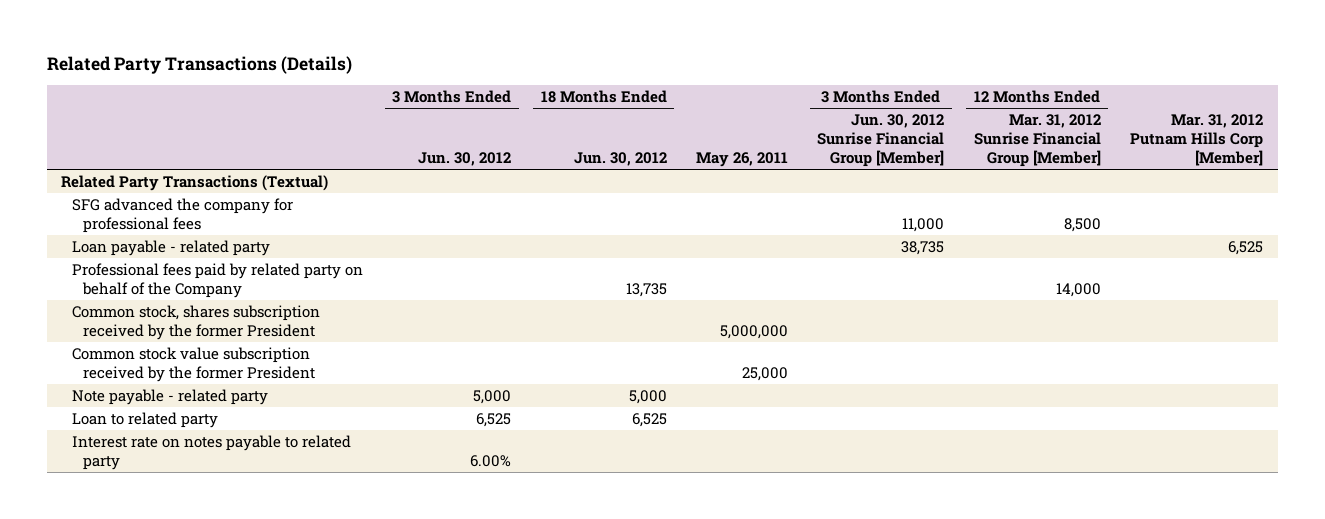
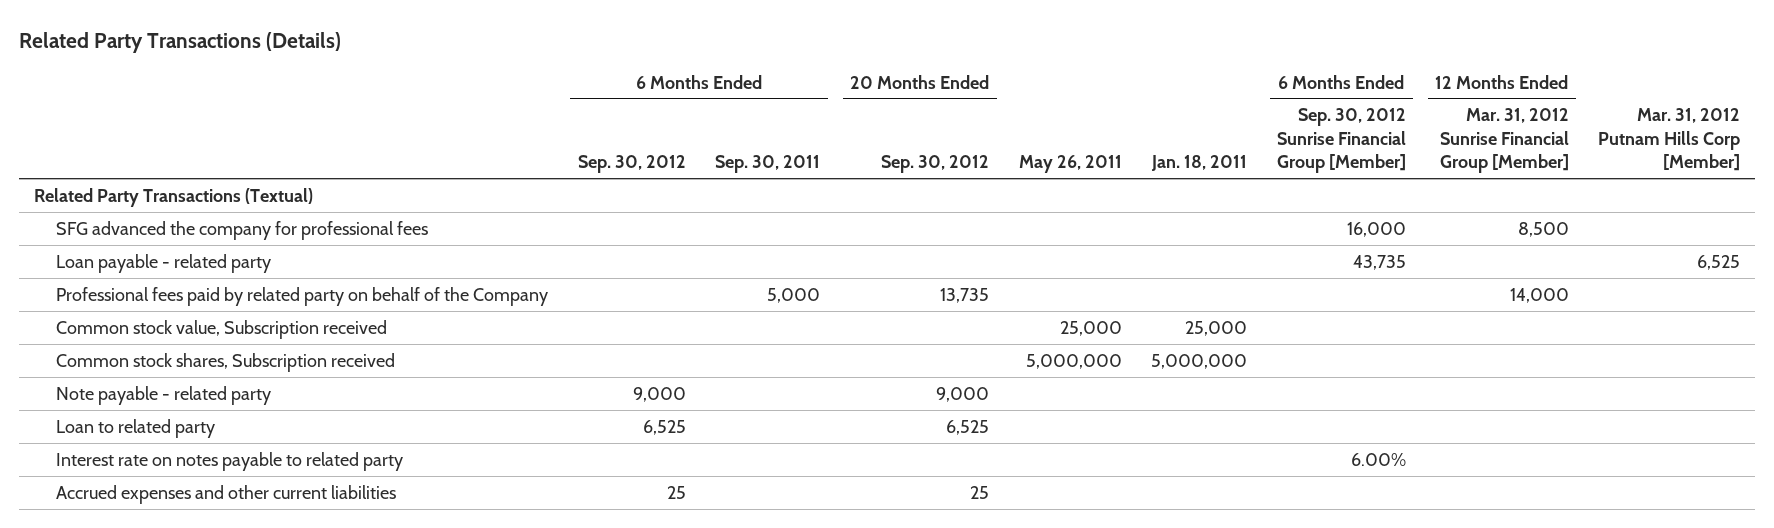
- | 3 Months Ended Jun. 30, 2012 | 18 Months Ended Jun. 30, 2012 | May 26, 2011 | 3 Months Ended Jun. 30, 2012 Sunrise Financial Group [Member] | 12 Months Ended Mar. 31, 2012 Sunrise Financial Group [Member] | Mar. 31, 2012 Putnam Hills Corp [Member]
+ | 6 Months Ended Sep. 30, 2012 | 6 Months Ended Sep. 30, 2011 | 20 Months Ended Sep. 30, 2012 | May 26, 2011 | Jan. 18, 2011 | 6 Months Ended Sep. 30, 2012 Sunrise Financial Group [Member] | 12 Months Ended Mar. 31, 2012 Sunrise Financial Group [Member] | Mar. 31, 2012 Putnam Hills Corp [Member]
- Common stock, shares subscription received by the former President | | | 5,000,000 | | |
- Common stock value subscription received by the former President | | | 25,000 | | |
+ Common stock value, Subscription received | | | | 25,000 | 25,000 | | |
+ Common stock shares, Subscription received | | | | 5,000,000 | 5,000,000 | | |
+ Accrued expenses and other current liabilities | 25 | | 25 | | | | |

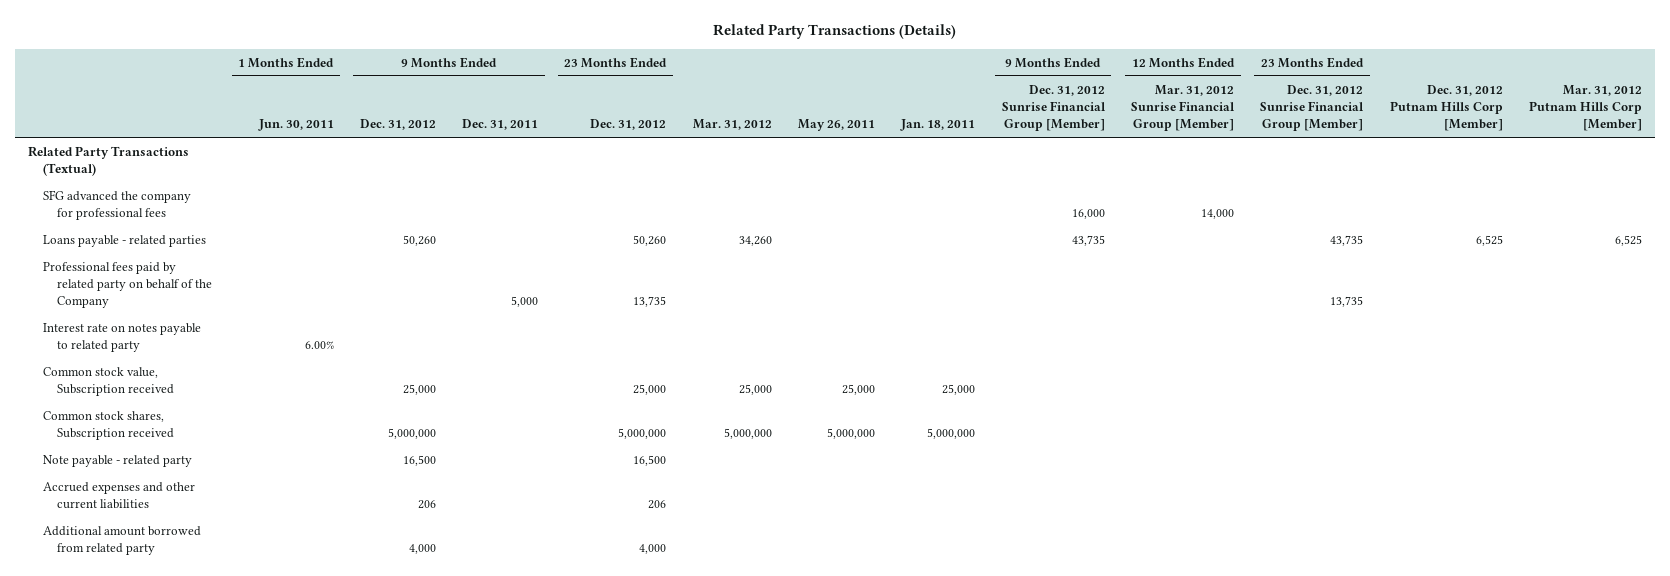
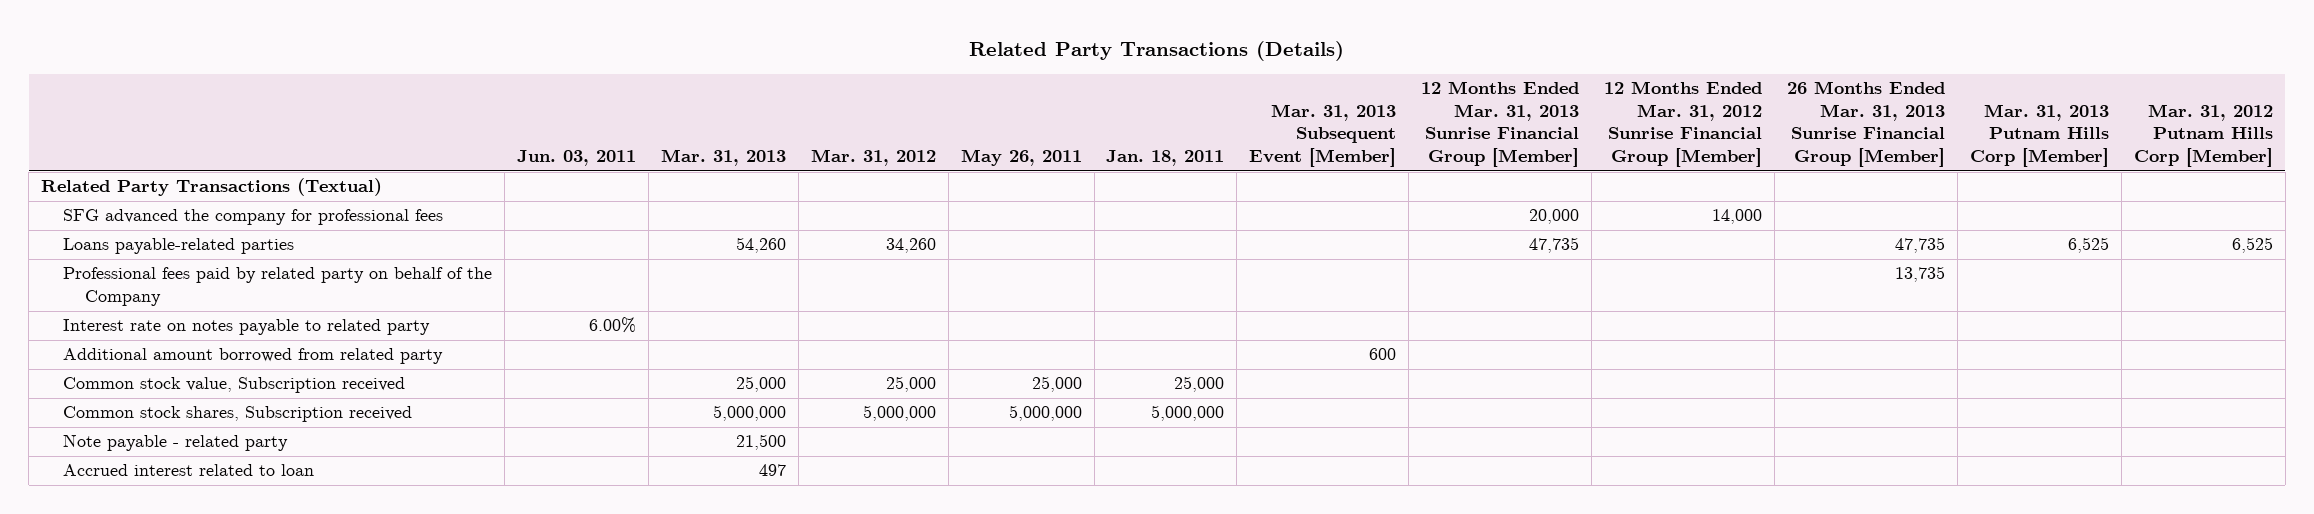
- | 1 Months Ended Jun. 30, 2011 | 9 Months Ended Dec. 31, 2012 | 9 Months Ended Dec. 31, 2011 | 23 Months Ended Dec. 31, 2012 | Mar. 31, 2012 | May 26, 2011 | Jan. 18, 2011 | 9 Months Ended Dec. 31, 2012 Sunrise Financial Group [Member] | 12 Months Ended Mar. 31, 2012 Sunrise Financial Group [Member] | 23 Months Ended Dec. 31, 2012 Sunrise Financial Group [Member] | Dec. 31, 2012 Putnam Hills Corp [Member] | Mar. 31, 2012 Putnam Hills Corp [Member]
+ | Jun. 03, 2011 | Mar. 31, 2013 | Mar. 31, 2012 | May 26, 2011 | Jan. 18, 2011 | Mar. 31, 2013 Subsequent Event [Member] | 12 Months Ended Mar. 31, 2013 Sunrise Financial Group [Member] | 12 Months Ended Mar. 31, 2012 Sunrise Financial Group [Member] | 26 Months Ended Mar. 31, 2013 Sunrise Financial Group [Member] | Mar. 31, 2013 Putnam Hills Corp [Member] | Mar. 31, 2012 Putnam Hills Corp [Member]
- Loans payable - related parties | | 50,260 | | 50,260 | 34,260 | | | 43,735 | | 43,735 | 6,525 | 6,525
+ Loans payable-related parties | | 54,260 | 34,260 | | | | 47,735 | | 47,735 | 6,525 | 6,525
moved up: Additional amount borrowed from related party | | | | | | 600 | | | | |
- Accrued expenses and other current liabilities | | 206 | | 206 | | | | | | | |
+ Accrued interest related to loan | | 497 | | | | | | | | |

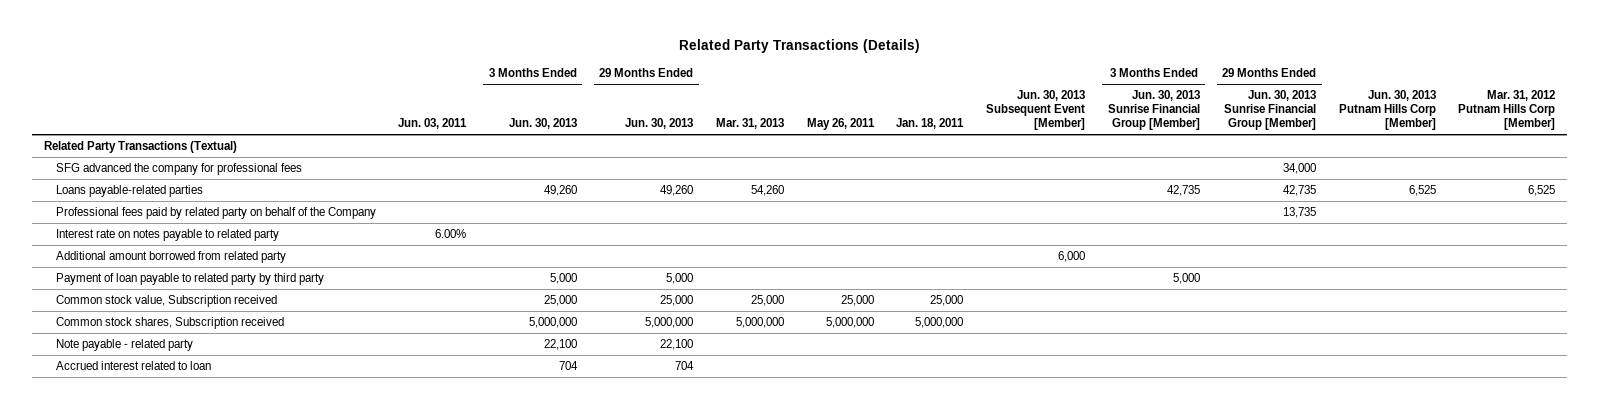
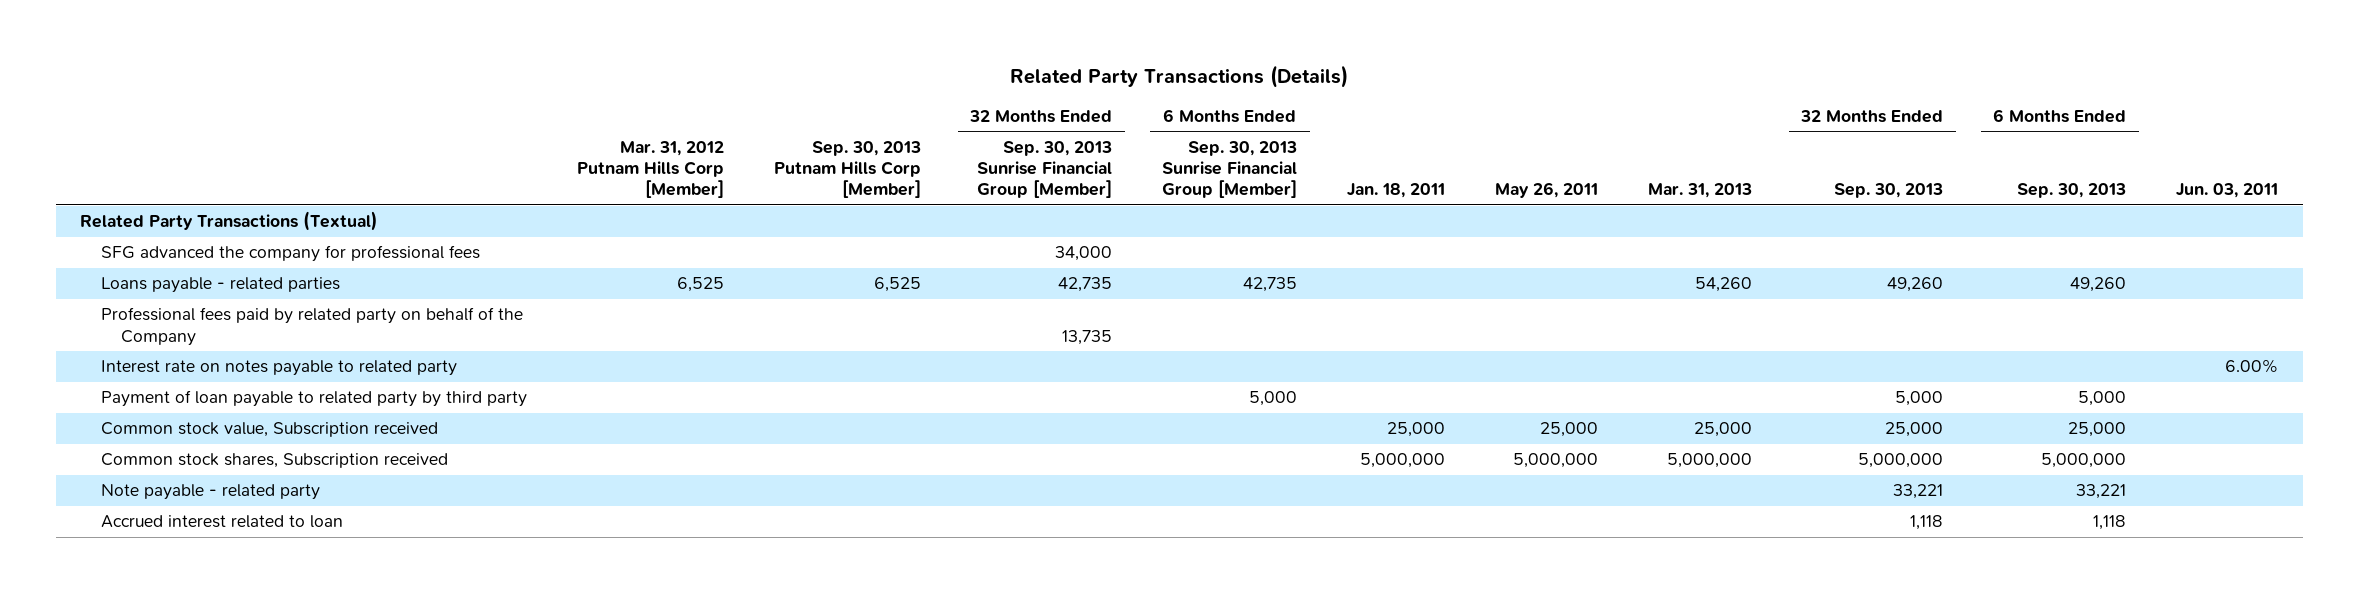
- | Jun. 03, 2011 | 3 Months Ended Jun. 30, 2013 | 29 Months Ended Jun. 30, 2013 | Mar. 31, 2013 | May 26, 2011 | Jan. 18, 2011 | Jun. 30, 2013 Subsequent Event [Member] | 3 Months Ended Jun. 30, 2013 Sunrise Financial Group [Member] | 29 Months Ended Jun. 30, 2013 Sunrise Financial Group [Member] | Jun. 30, 2013 Putnam Hills Corp [Member] | Mar. 31, 2012 Putnam Hills Corp [Member]
+ | Mar. 31, 2012 Putnam Hills Corp [Member] | Sep. 30, 2013 Putnam Hills Corp [Member] | 32 Months Ended Sep. 30, 2013 Sunrise Financial Group [Member] | 6 Months Ended Sep. 30, 2013 Sunrise Financial Group [Member] | Jan. 18, 2011 | May 26, 2011 | Mar. 31, 2013 | 32 Months Ended Sep. 30, 2013 | 6 Months Ended Sep. 30, 2013 | Jun. 03, 2011
- Loans payable-related parties | | 49,260 | 49,260 | 54,260 | | | | 42,735 | 42,735 | 6,525 | 6,525
+ Loans payable - related parties | 6,525 | 6,525 | 42,735 | 42,735 | | | 54,260 | 49,260 | 49,260 |
- Additional amount borrowed from related party | | | | | | | 6,000 | | | |

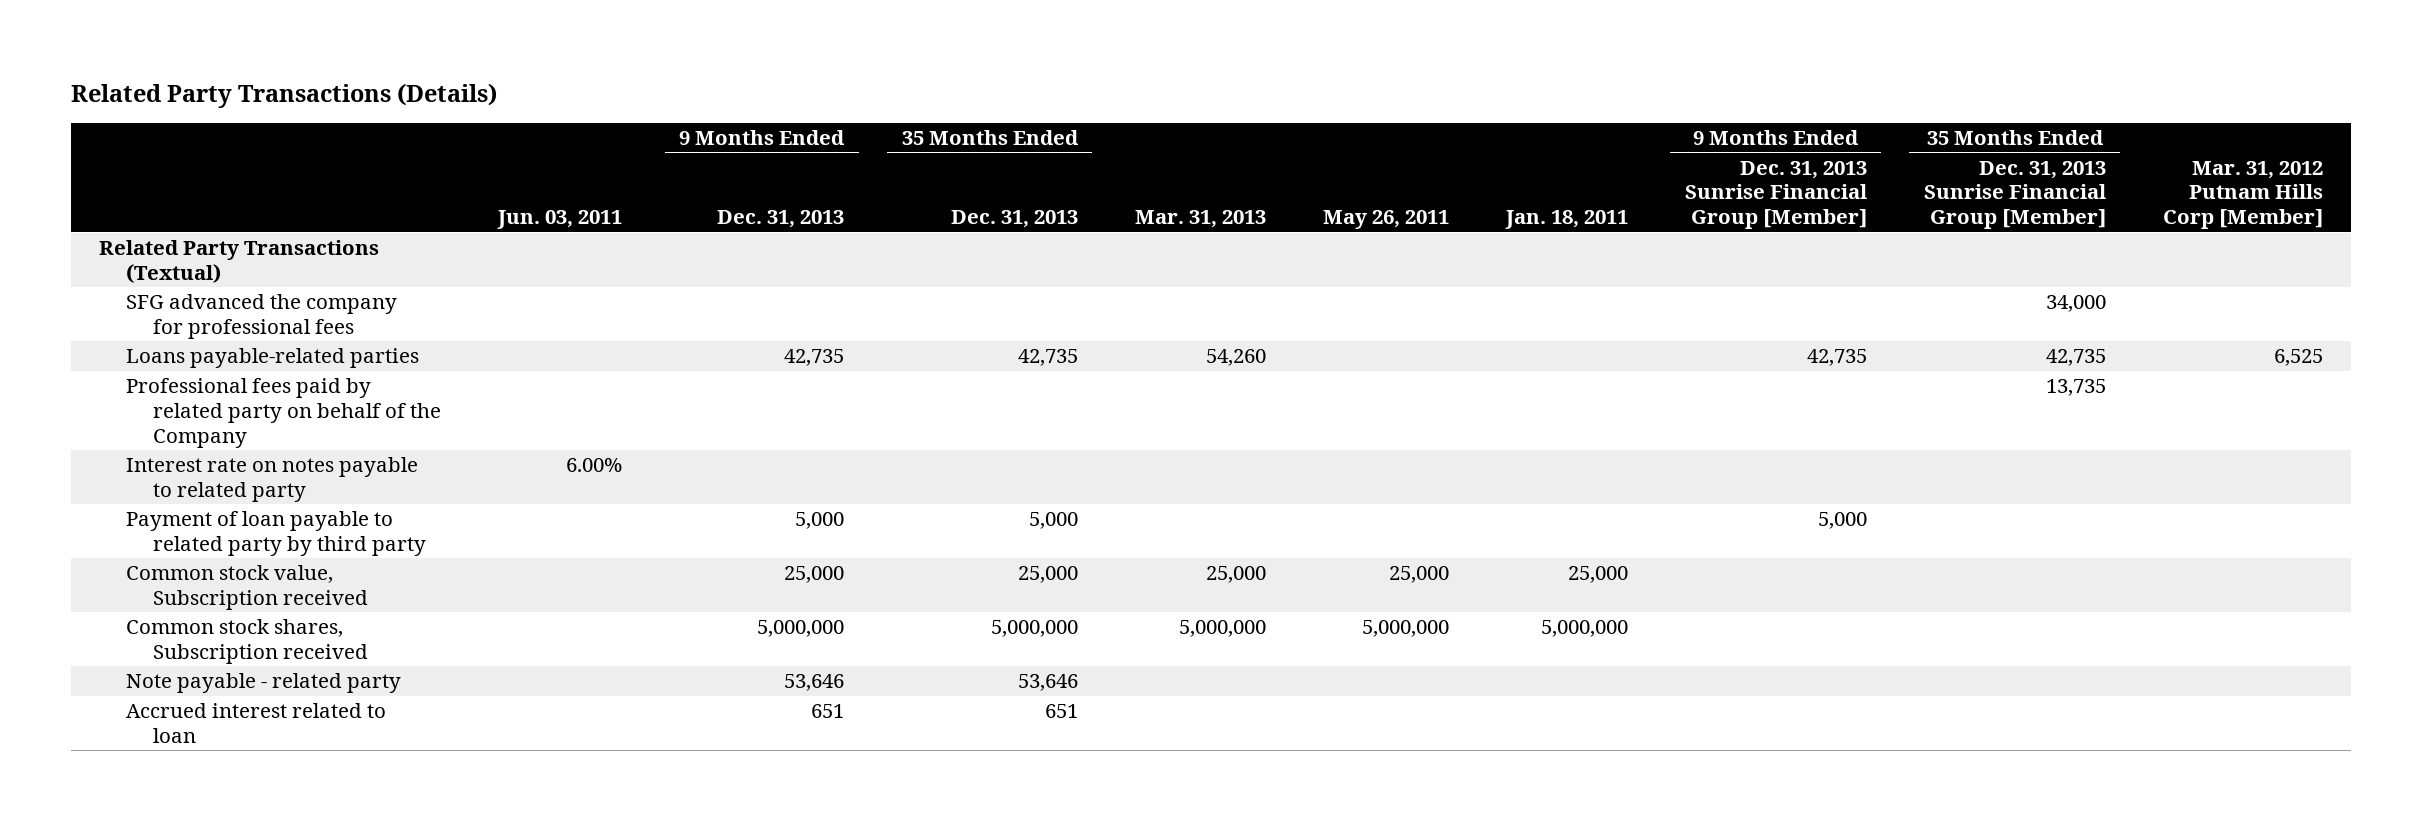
- | Mar. 31, 2012 Putnam Hills Corp [Member] | Sep. 30, 2013 Putnam Hills Corp [Member] | 32 Months Ended Sep. 30, 2013 Sunrise Financial Group [Member] | 6 Months Ended Sep. 30, 2013 Sunrise Financial Group [Member] | Jan. 18, 2011 | May 26, 2011 | Mar. 31, 2013 | 32 Months Ended Sep. 30, 2013 | 6 Months Ended Sep. 30, 2013 | Jun. 03, 2011
+ | Jun. 03, 2011 | 9 Months Ended Dec. 31, 2013 | 35 Months Ended Dec. 31, 2013 | Mar. 31, 2013 | May 26, 2011 | Jan. 18, 2011 | 9 Months Ended Dec. 31, 2013 Sunrise Financial Group [Member] | 35 Months Ended Dec. 31, 2013 Sunrise Financial Group [Member] | Mar. 31, 2012 Putnam Hills Corp [Member]
- Loans payable - related parties | 6,525 | 6,525 | 42,735 | 42,735 | | | 54,260 | 49,260 | 49,260 |
+ Loans payable-related parties | | 42,735 | 42,735 | 54,260 | | | 42,735 | 42,735 | 6,525

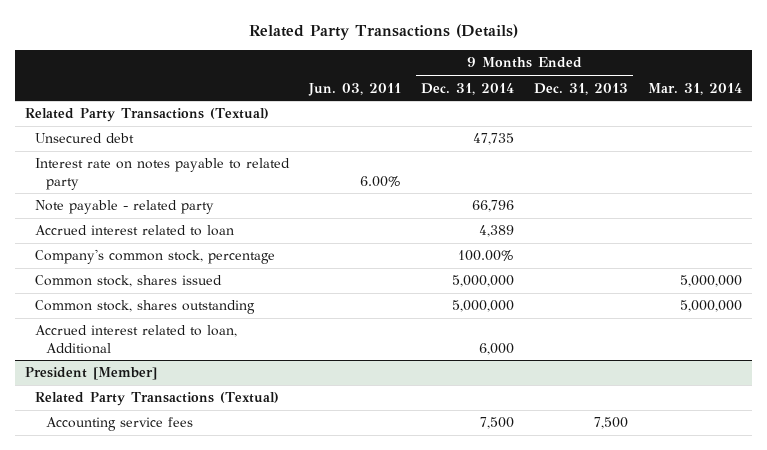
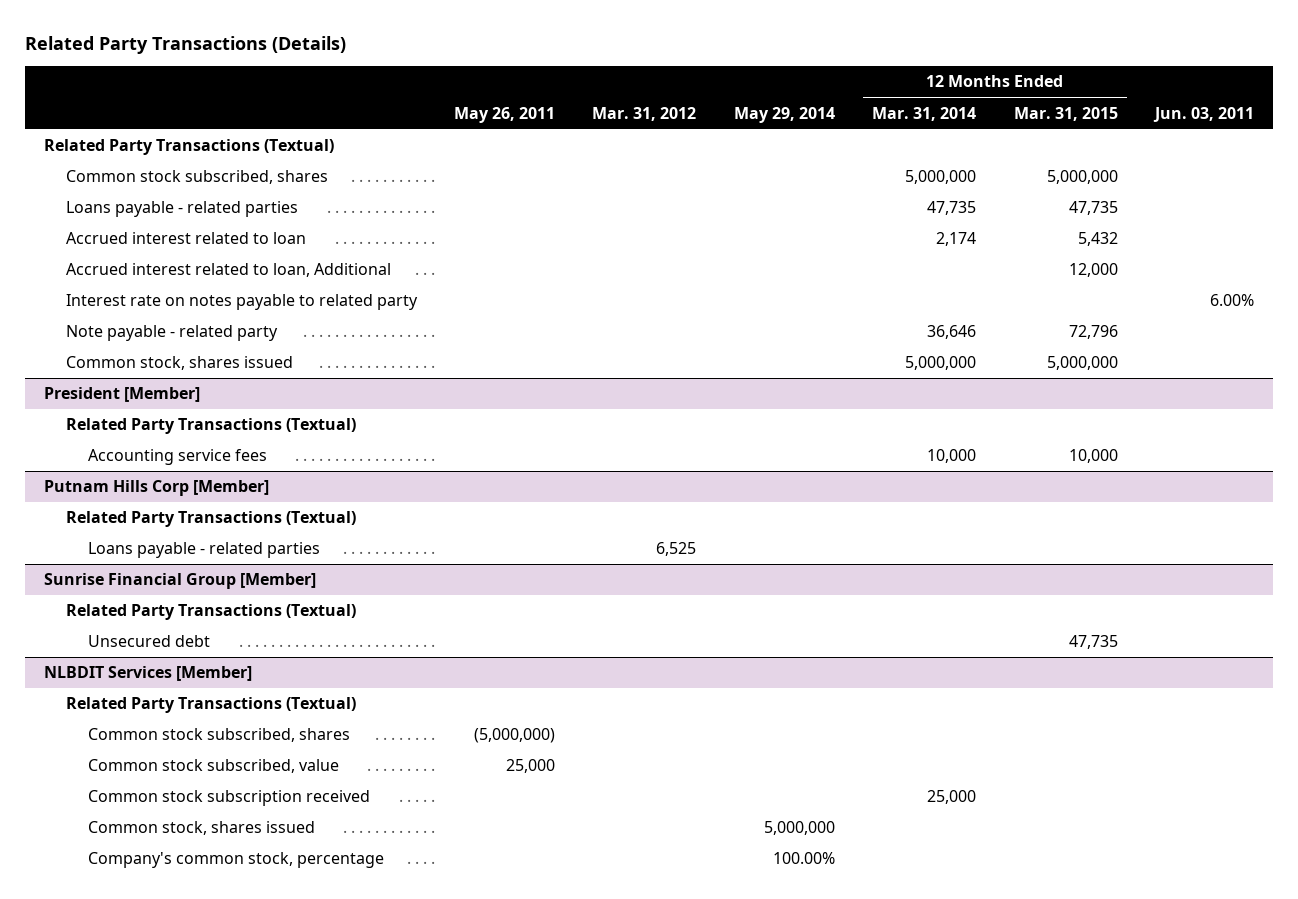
- | Jun. 03, 2011 | 9 Months Ended Dec. 31, 2014 | 9 Months Ended Dec. 31, 2013 | Mar. 31, 2014
+ | May 26, 2011 | Mar. 31, 2012 | May 29, 2014 | 12 Months Ended Mar. 31, 2014 | 12 Months Ended Mar. 31, 2015 | Jun. 03, 2011
- Unsecured debt | | 47,735 | |
+ Common stock subscribed, shares | | | | 5,000,000 | 5,000,000 |
+ Loans payable - related parties | | | | 47,735 | 47,735 |
moved up: Accrued interest related to loan | | | | 2,174 | 5,432 |
moved up: Accrued interest related to loan, Additional | | | | | 12,000 |
- Company's common stock, percentage | | 100.00% | |
- Common stock, shares outstanding | | 5,000,000 | | 5,000,000
+ Putnam Hills Corp [Member]
+ Related Party Transactions (Textual)
+ Loans payable - related parties | | 6,525 | | | |
+ Sunrise Financial Group [Member]
+ Related Party Transactions (Textual)
+ Unsecured debt | | | | | 47,735 |
+ NLBDIT Services [Member]
+ Related Party Transactions (Textual)
+ Common stock subscribed, shares | (5,000,000) | | | | |
+ Common stock subscribed, value | 25,000 | | | | |
+ Common stock subscription received | | | | 25,000 | |
+ Common stock, shares issued | | | 5,000,000 | | |
+ Company's common stock, percentage | | | 100.00% | | |

